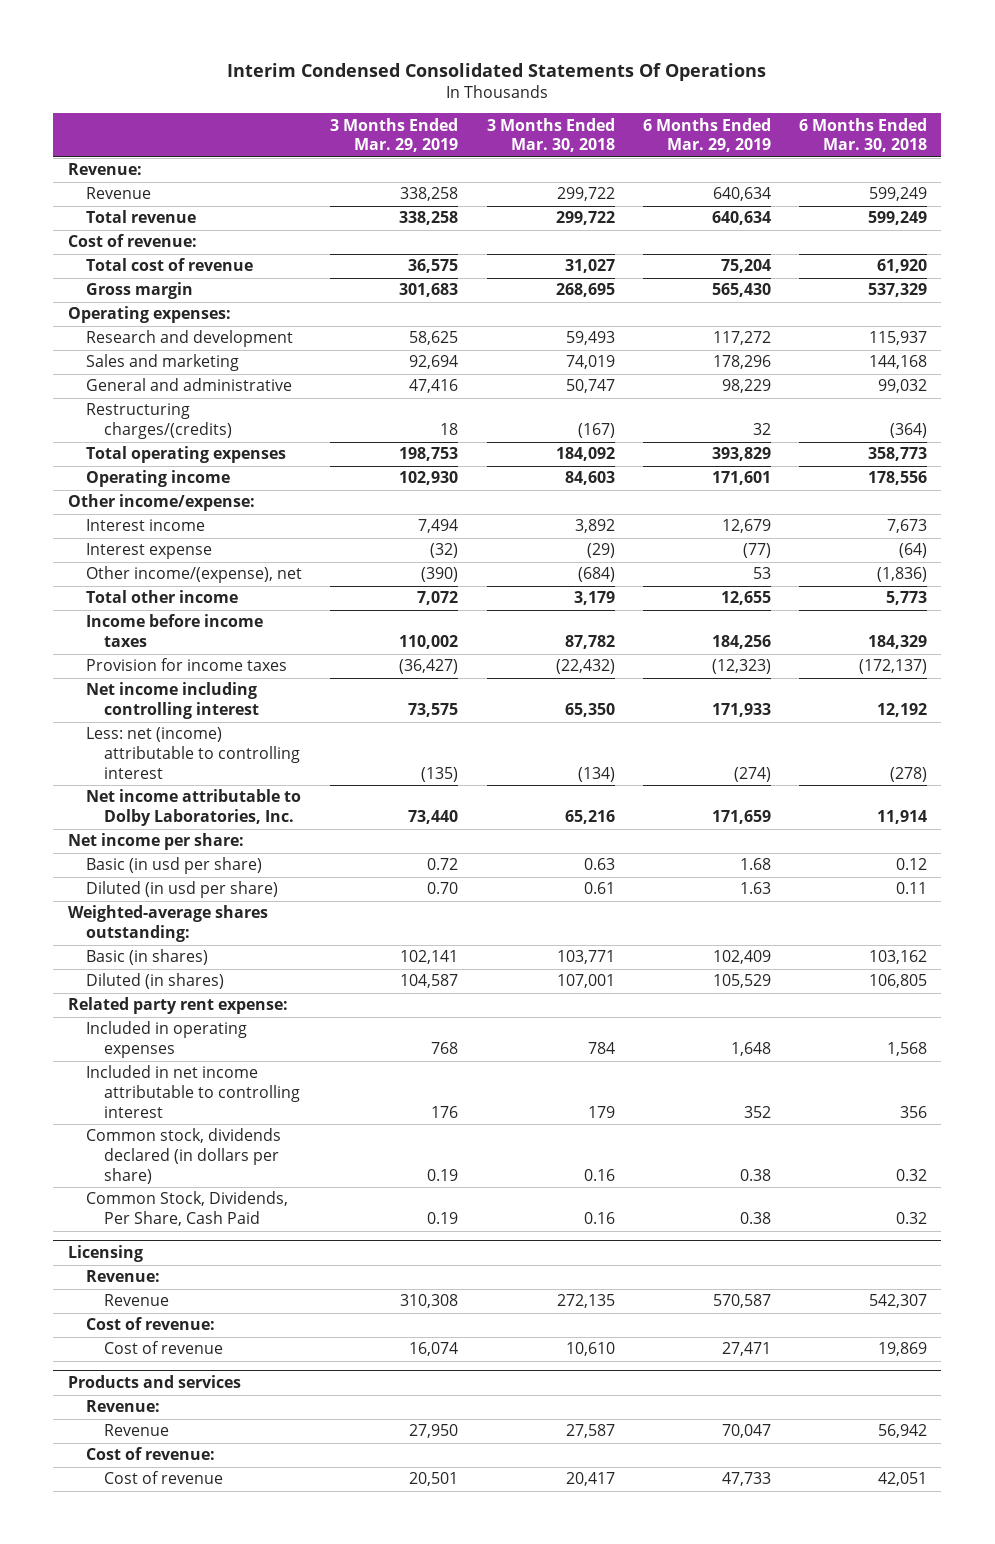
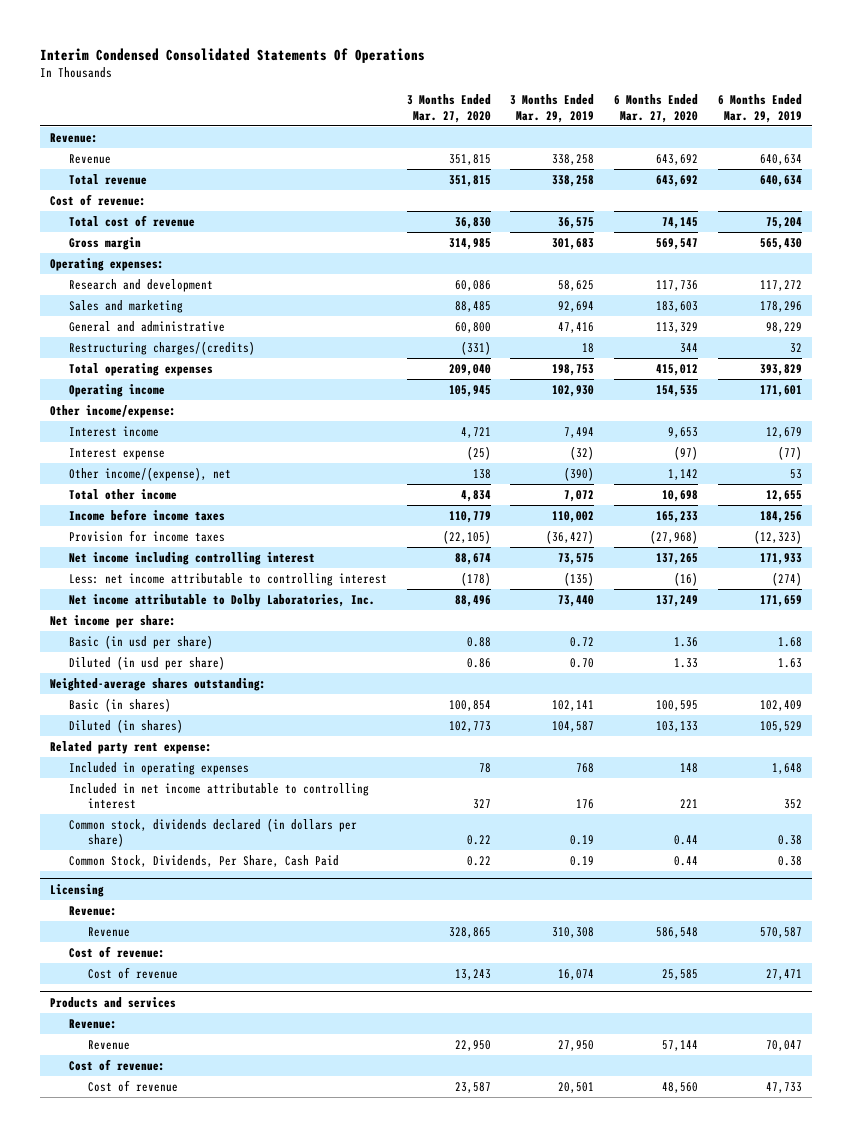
- | 3 Months Ended Mar. 29, 2019 | 3 Months Ended Mar. 30, 2018 | 6 Months Ended Mar. 29, 2019 | 6 Months Ended Mar. 30, 2018
+ | 3 Months Ended Mar. 27, 2020 | 3 Months Ended Mar. 29, 2019 | 6 Months Ended Mar. 27, 2020 | 6 Months Ended Mar. 29, 2019
- Less: net (income) attributable to controlling interest | (135) | (134) | (274) | (278)
+ Less: net income attributable to controlling interest | (178) | (135) | (16) | (274)

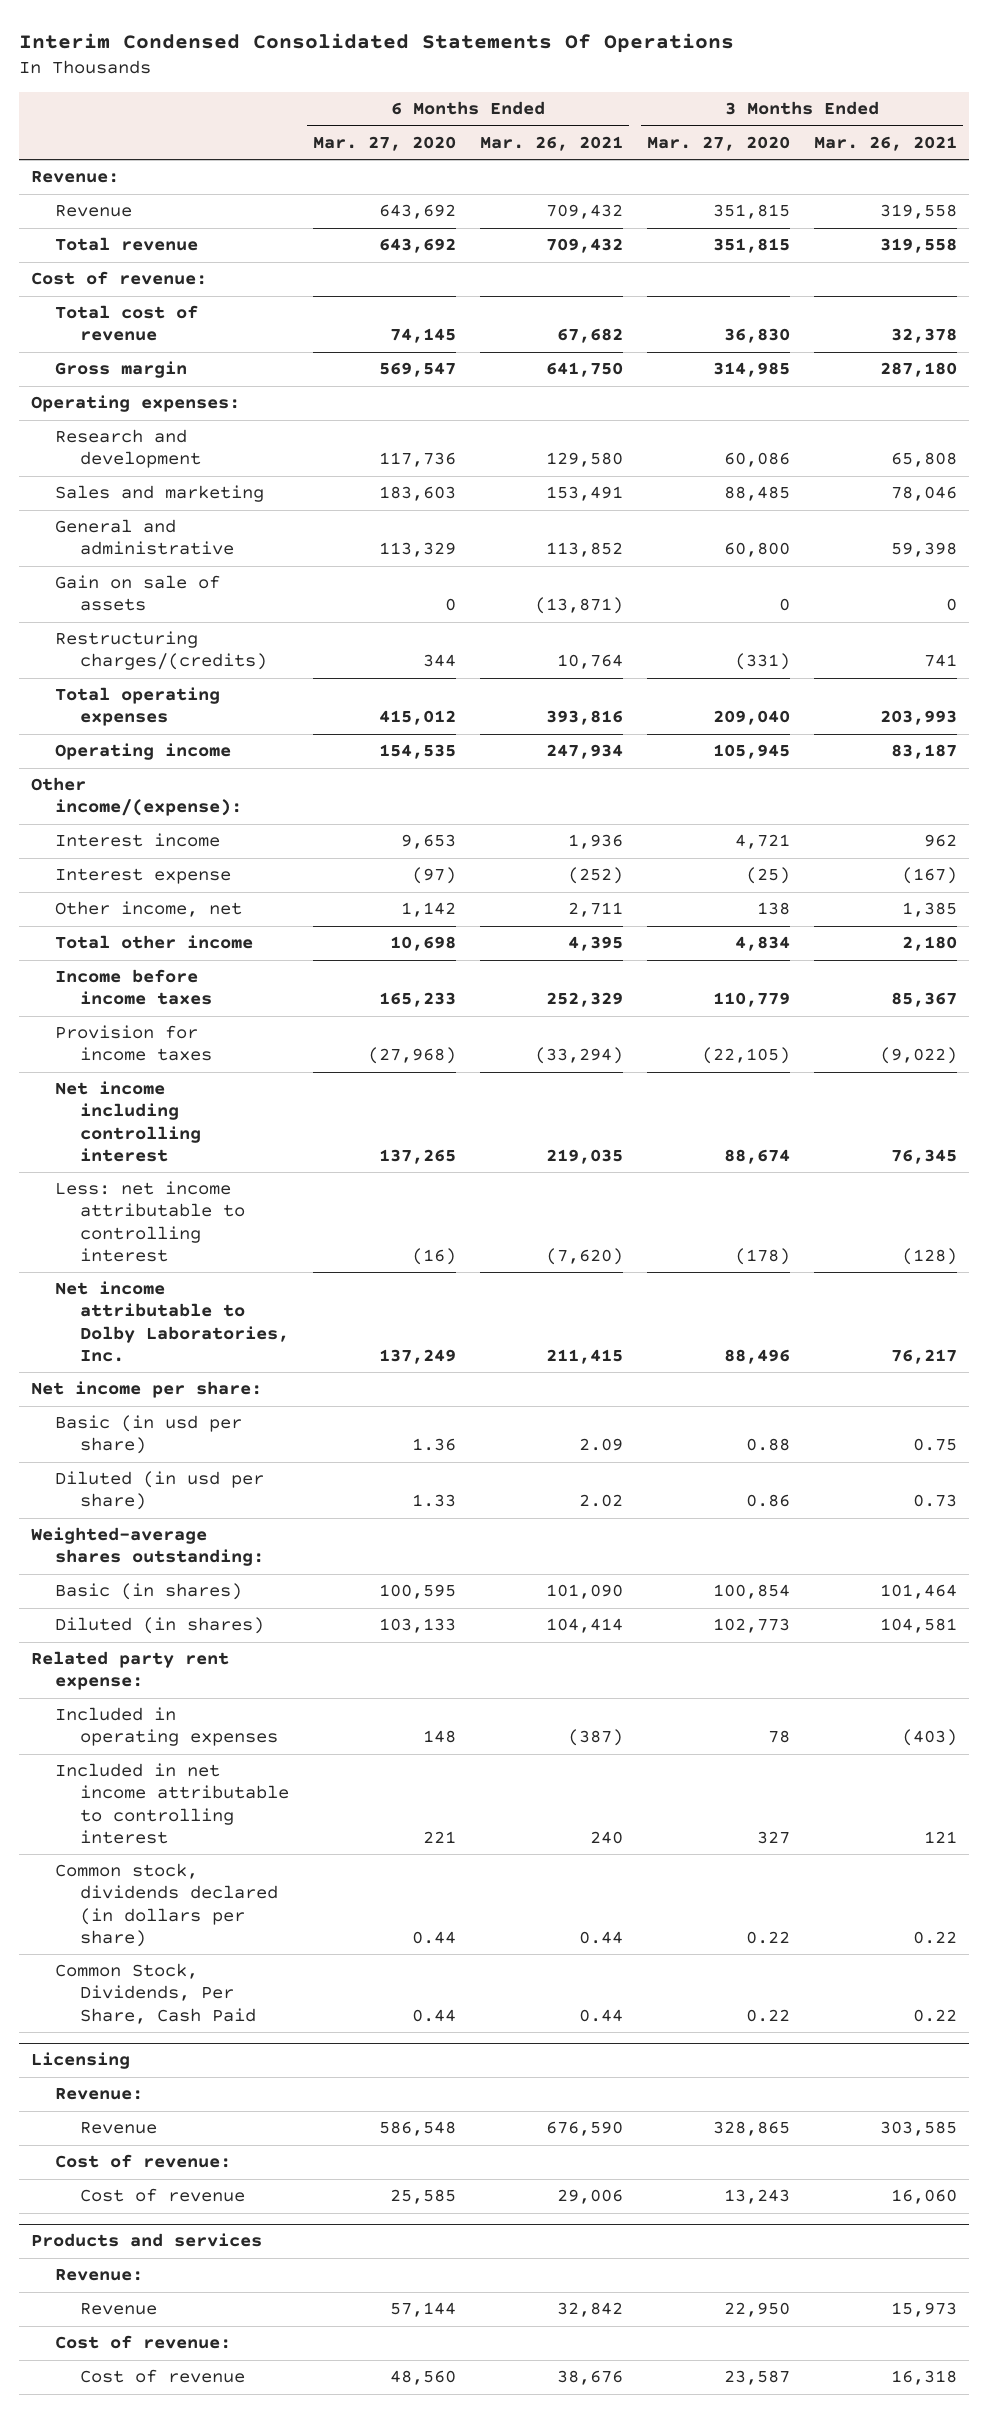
- | 3 Months Ended Mar. 27, 2020 | 3 Months Ended Mar. 29, 2019 | 6 Months Ended Mar. 27, 2020 | 6 Months Ended Mar. 29, 2019
+ | 6 Months Ended Mar. 27, 2020 | 6 Months Ended Mar. 26, 2021 | 3 Months Ended Mar. 27, 2020 | 3 Months Ended Mar. 26, 2021
+ Gain on sale of assets | 0 | (13,871) | 0 | 0
- Other income/expense:
+ Other income/(expense):
- Other income/(expense), net | 138 | (390) | 1,142 | 53
+ Other income, net | 1,142 | 2,711 | 138 | 1,385

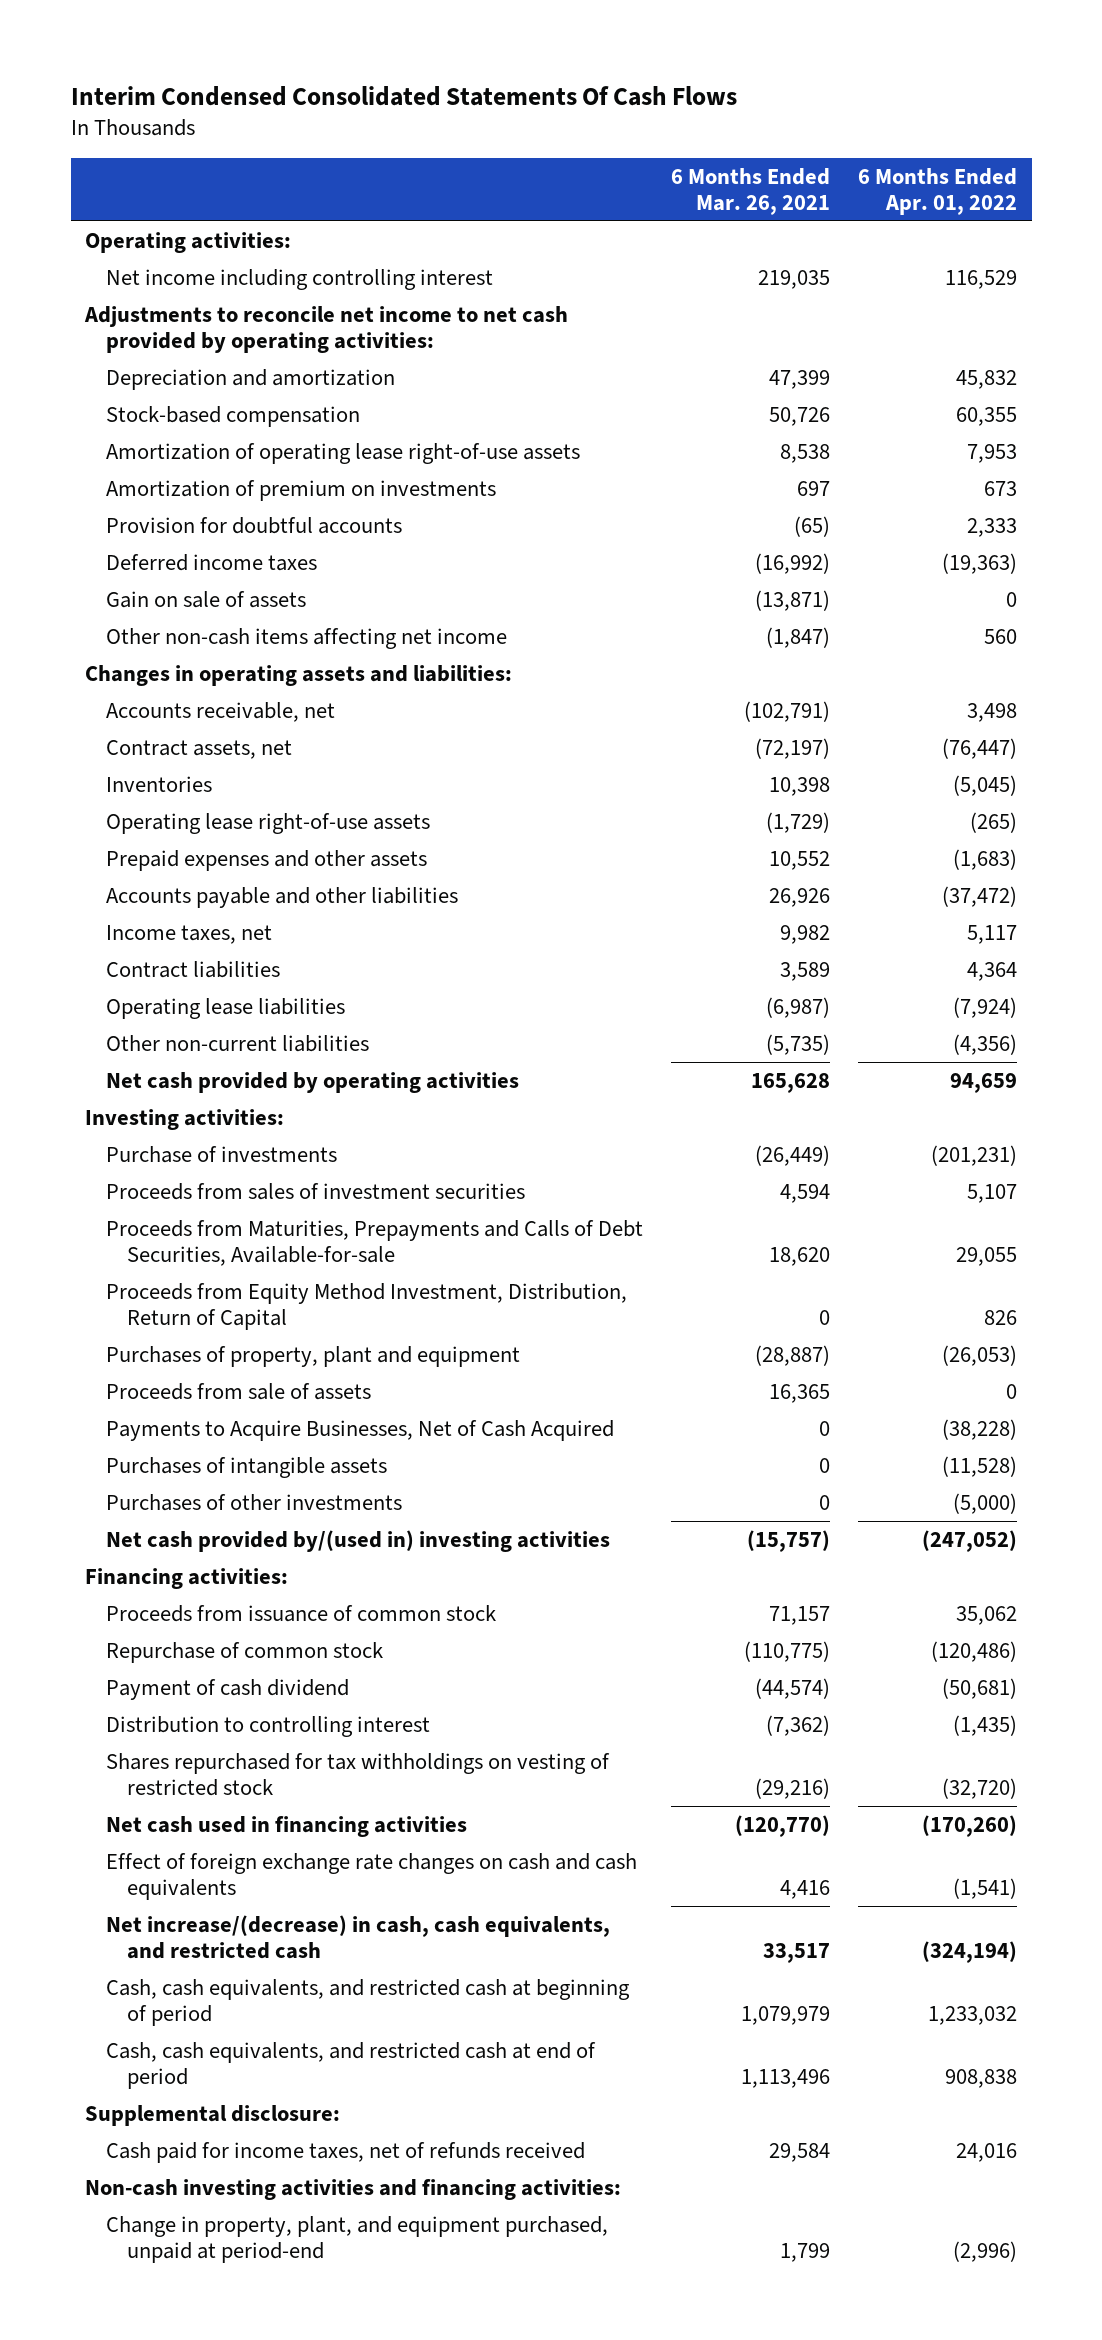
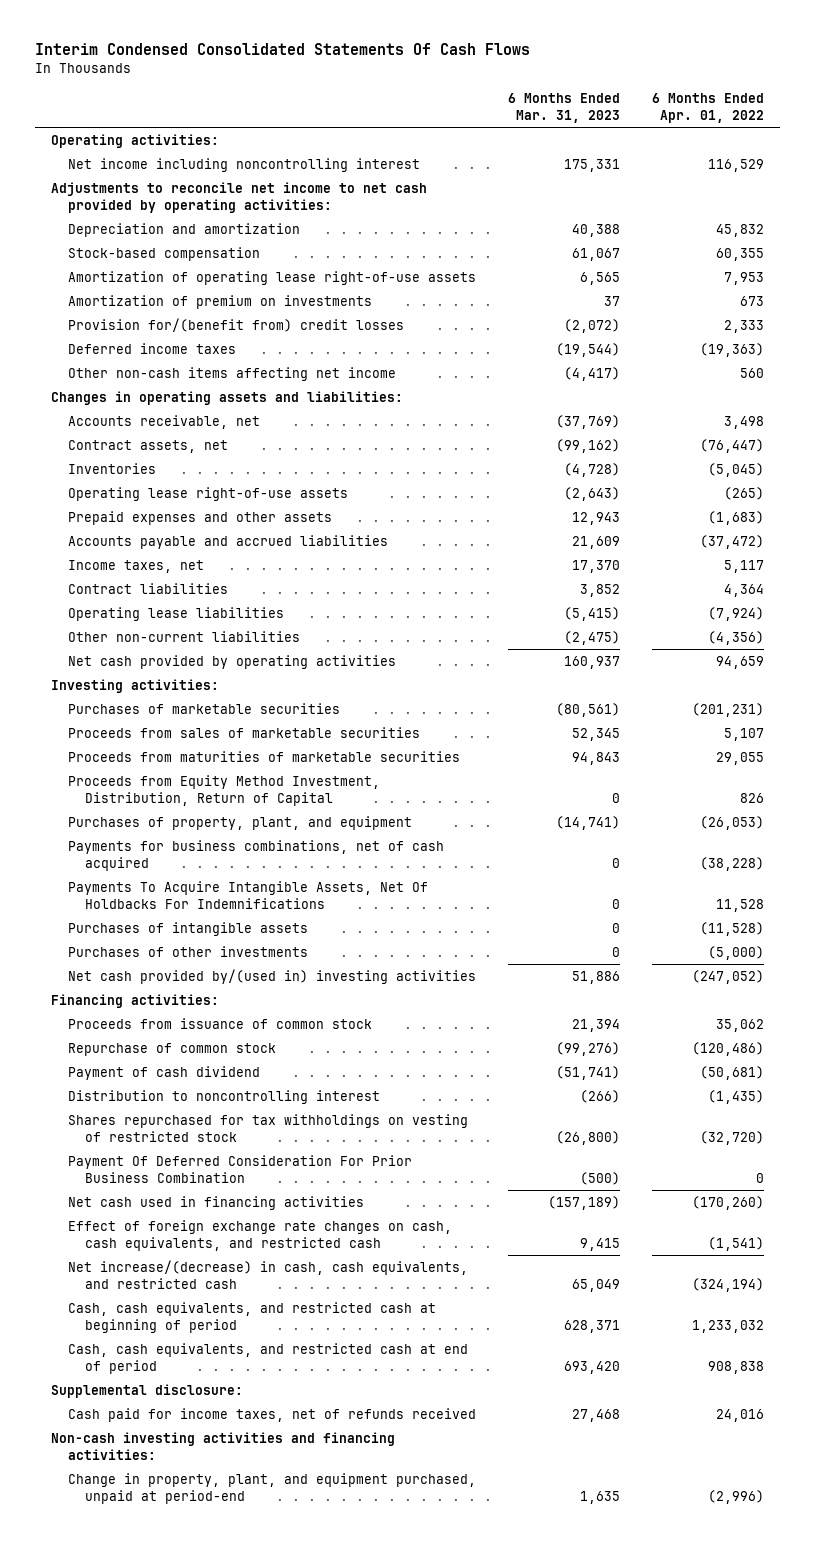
- | 6 Months Ended Mar. 26, 2021 | 6 Months Ended Apr. 01, 2022
+ | 6 Months Ended Mar. 31, 2023 | 6 Months Ended Apr. 01, 2022
- Net income including controlling interest | 219,035 | 116,529
+ Net income including noncontrolling interest | 175,331 | 116,529
- Provision for doubtful accounts | (65) | 2,333
+ Provision for/(benefit from) credit losses | (2,072) | 2,333
- Gain on sale of assets | (13,871) | 0
- Accounts payable and other liabilities | 26,926 | (37,472)
+ Accounts payable and accrued liabilities | 21,609 | (37,472)
- Purchase of investments | (26,449) | (201,231)
- Proceeds from sales of investment securities | 4,594 | 5,107
- Proceeds from Maturities, Prepayments and Calls of Debt Securities, Available-for-sale | 18,620 | 29,055
+ Purchases of marketable securities | (80,561) | (201,231)
+ Proceeds from sales of marketable securities | 52,345 | 5,107
+ Proceeds from maturities of marketable securities | 94,843 | 29,055
- Purchases of property, plant and equipment | (28,887) | (26,053)
- Proceeds from sale of assets | 16,365 | 0
- Payments to Acquire Businesses, Net of Cash Acquired | 0 | (38,228)
+ Purchases of property, plant, and equipment | (14,741) | (26,053)
+ Payments for business combinations, net of cash acquired | 0 | (38,228)
+ Payments To Acquire Intangible Assets, Net Of Holdbacks For Indemnifications | 0 | 11,528
- Distribution to controlling interest | (7,362) | (1,435)
+ Distribution to noncontrolling interest | (266) | (1,435)
+ Payment Of Deferred Consideration For Prior Business Combination | (500) | 0
- Effect of foreign exchange rate changes on cash and cash equivalents | 4,416 | (1,541)
+ Effect of foreign exchange rate changes on cash, cash equivalents, and restricted cash | 9,415 | (1,541)

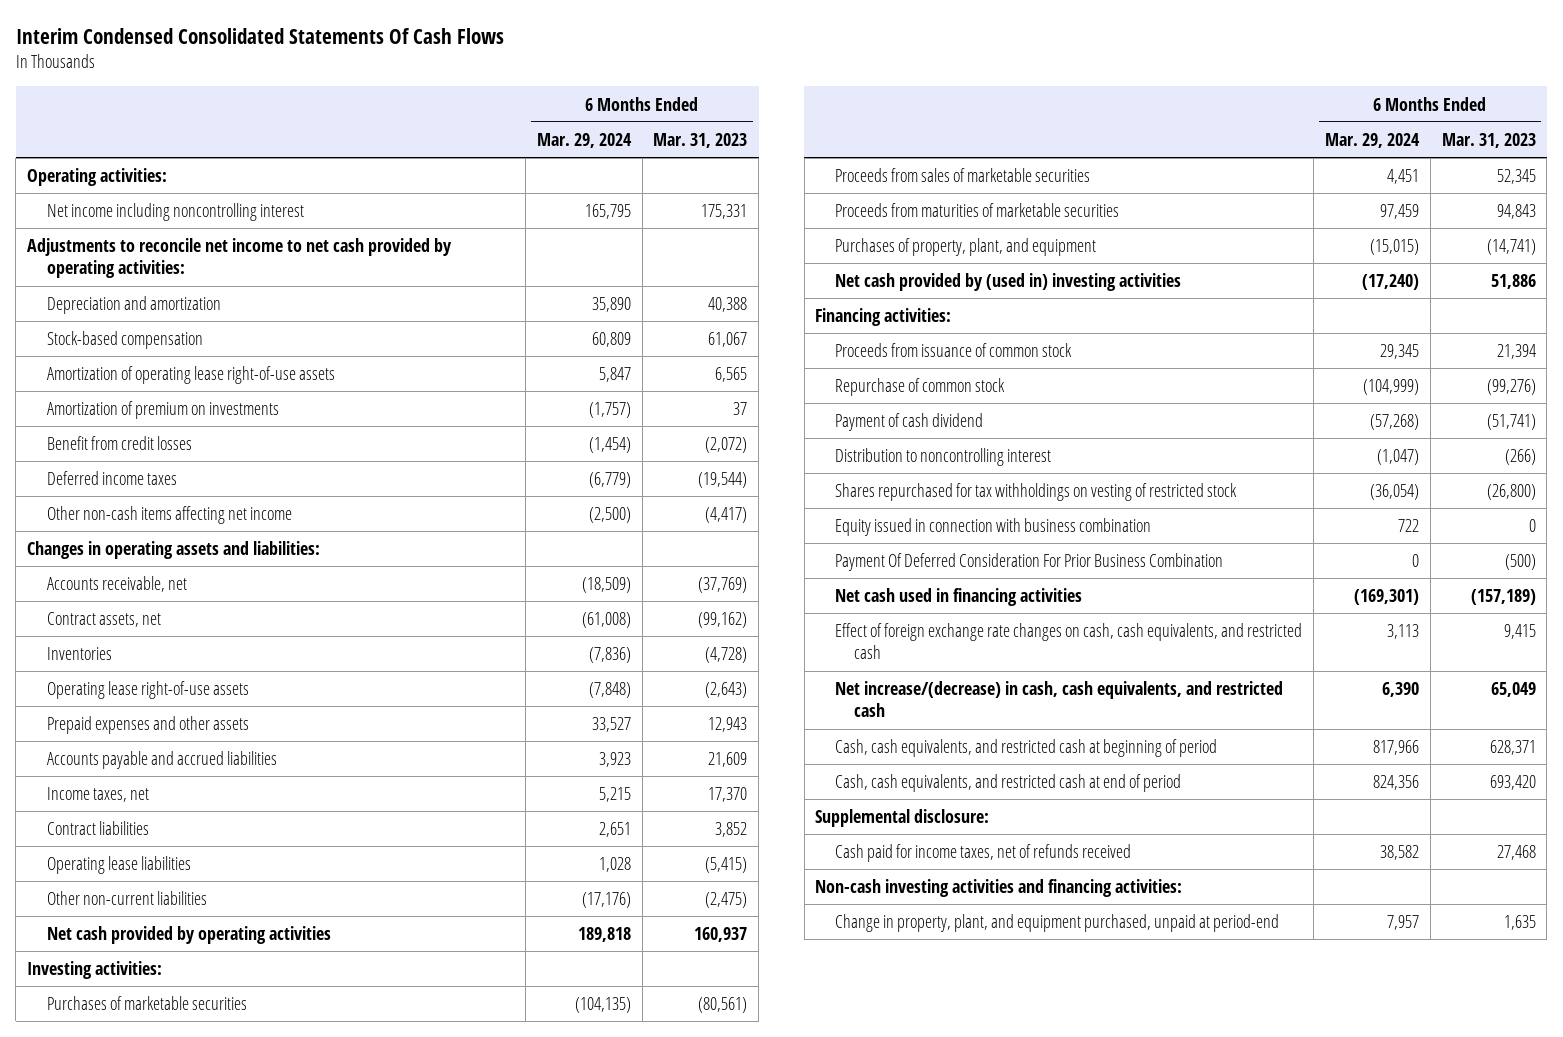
- | 6 Months Ended Mar. 31, 2023 | 6 Months Ended Apr. 01, 2022
+ | 6 Months Ended Mar. 29, 2024 | 6 Months Ended Mar. 31, 2023
- Provision for/(benefit from) credit losses | (2,072) | 2,333
+ Benefit from credit losses | (1,454) | (2,072)
- Proceeds from Equity Method Investment, Distribution, Return of Capital | 0 | 826
- Payments for business combinations, net of cash acquired | 0 | (38,228)
- Payments To Acquire Intangible Assets, Net Of Holdbacks For Indemnifications | 0 | 11,528
- Purchases of intangible assets | 0 | (11,528)
- Purchases of other investments | 0 | (5,000)
- Net cash provided by/(used in) investing activities | 51,886 | (247,052)
+ Net cash provided by (used in) investing activities | (17,240) | 51,886
+ Equity issued in connection with business combination | 722 | 0

